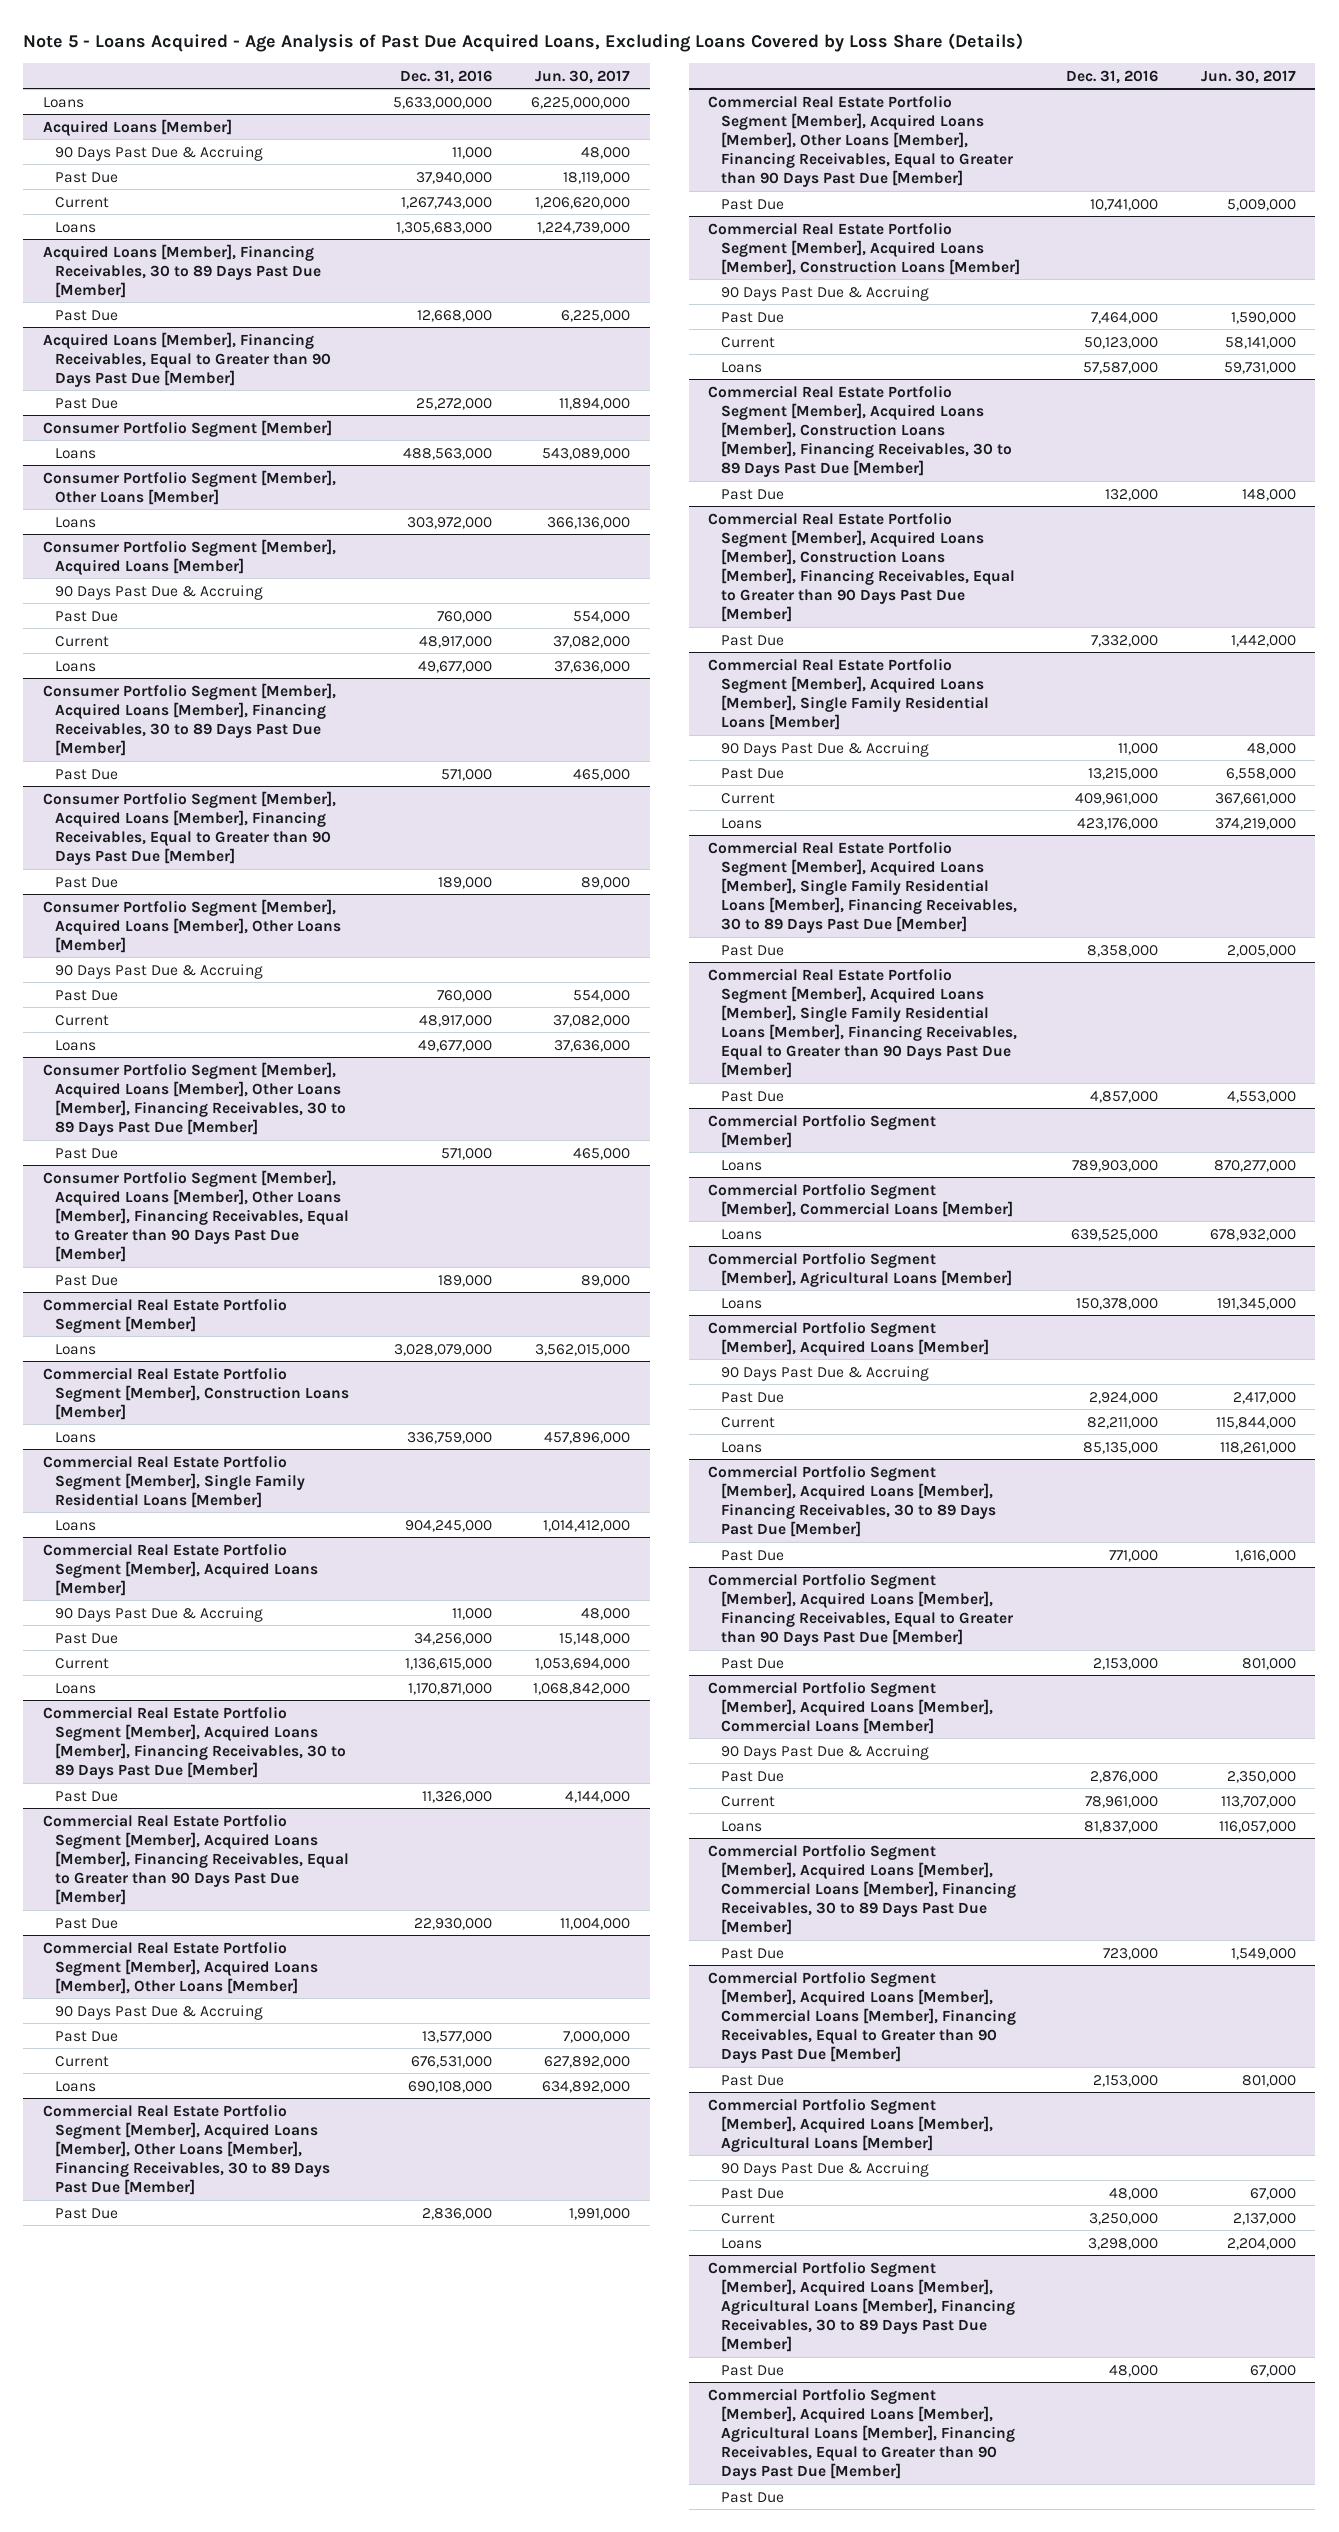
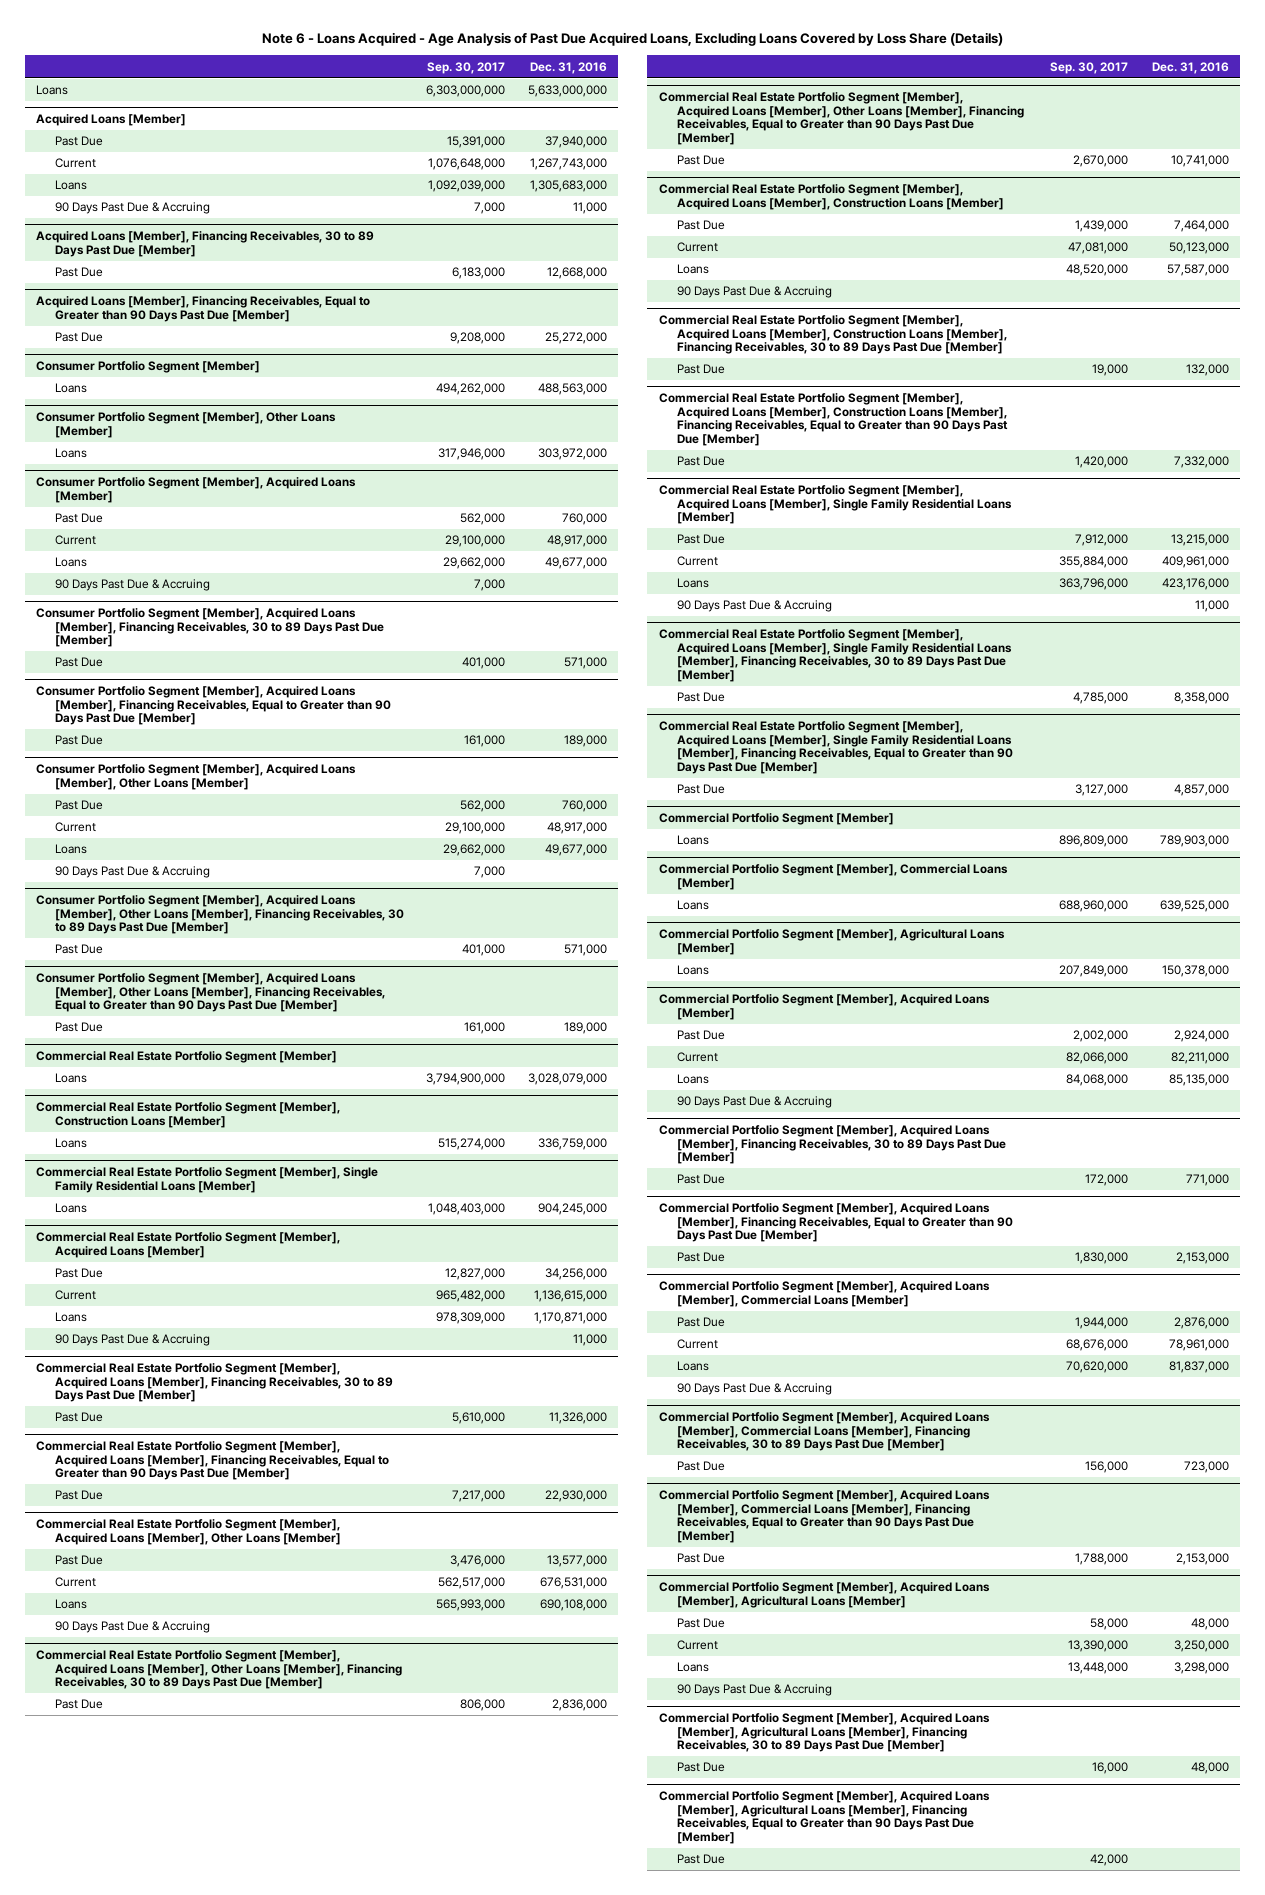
- Note 5 - Loans Acquired - Age Analysis of Past Due Acquired Loans, Excluding Loans Covered by Loss Share (Details)
+ Note 6 - Loans Acquired - Age Analysis of Past Due Acquired Loans, Excluding Loans Covered by Loss Share (Details)
- | Dec. 31, 2016 | Jun. 30, 2017
+ | Sep. 30, 2017 | Dec. 31, 2016
@ Acquired Loans [Member]
moved down: 90 Days Past Due & Accruing | 7,000 | 11,000
@ Consumer Portfolio Segment [Member], Acquired Loans [Member]
moved down: 90 Days Past Due & Accruing | 7,000 |
@ Consumer Portfolio Segment [Member], Acquired Loans [Member], Other Loans [Member]
moved down: 90 Days Past Due & Accruing | 7,000 |
@ Commercial Real Estate Portfolio Segment [Member], Acquired Loans [Member]
moved down: 90 Days Past Due & Accruing | | 11,000
@ Commercial Real Estate Portfolio Segment [Member], Acquired Loans [Member], Other Loans [Member]
moved down: 90 Days Past Due & Accruing
@ Commercial Real Estate Portfolio Segment [Member], Acquired Loans [Member], Construction Loans [Member]
moved down: 90 Days Past Due & Accruing
@ Commercial Real Estate Portfolio Segment [Member], Acquired Loans [Member], Single Family Residential Loans [Member]
moved down: 90 Days Past Due & Accruing | | 11,000
@ Commercial Portfolio Segment [Member], Acquired Loans [Member]
moved down: 90 Days Past Due & Accruing
@ Commercial Portfolio Segment [Member], Acquired Loans [Member], Commercial Loans [Member]
moved down: 90 Days Past Due & Accruing
@ Commercial Portfolio Segment [Member], Acquired Loans [Member], Agricultural Loans [Member]
moved down: 90 Days Past Due & Accruing

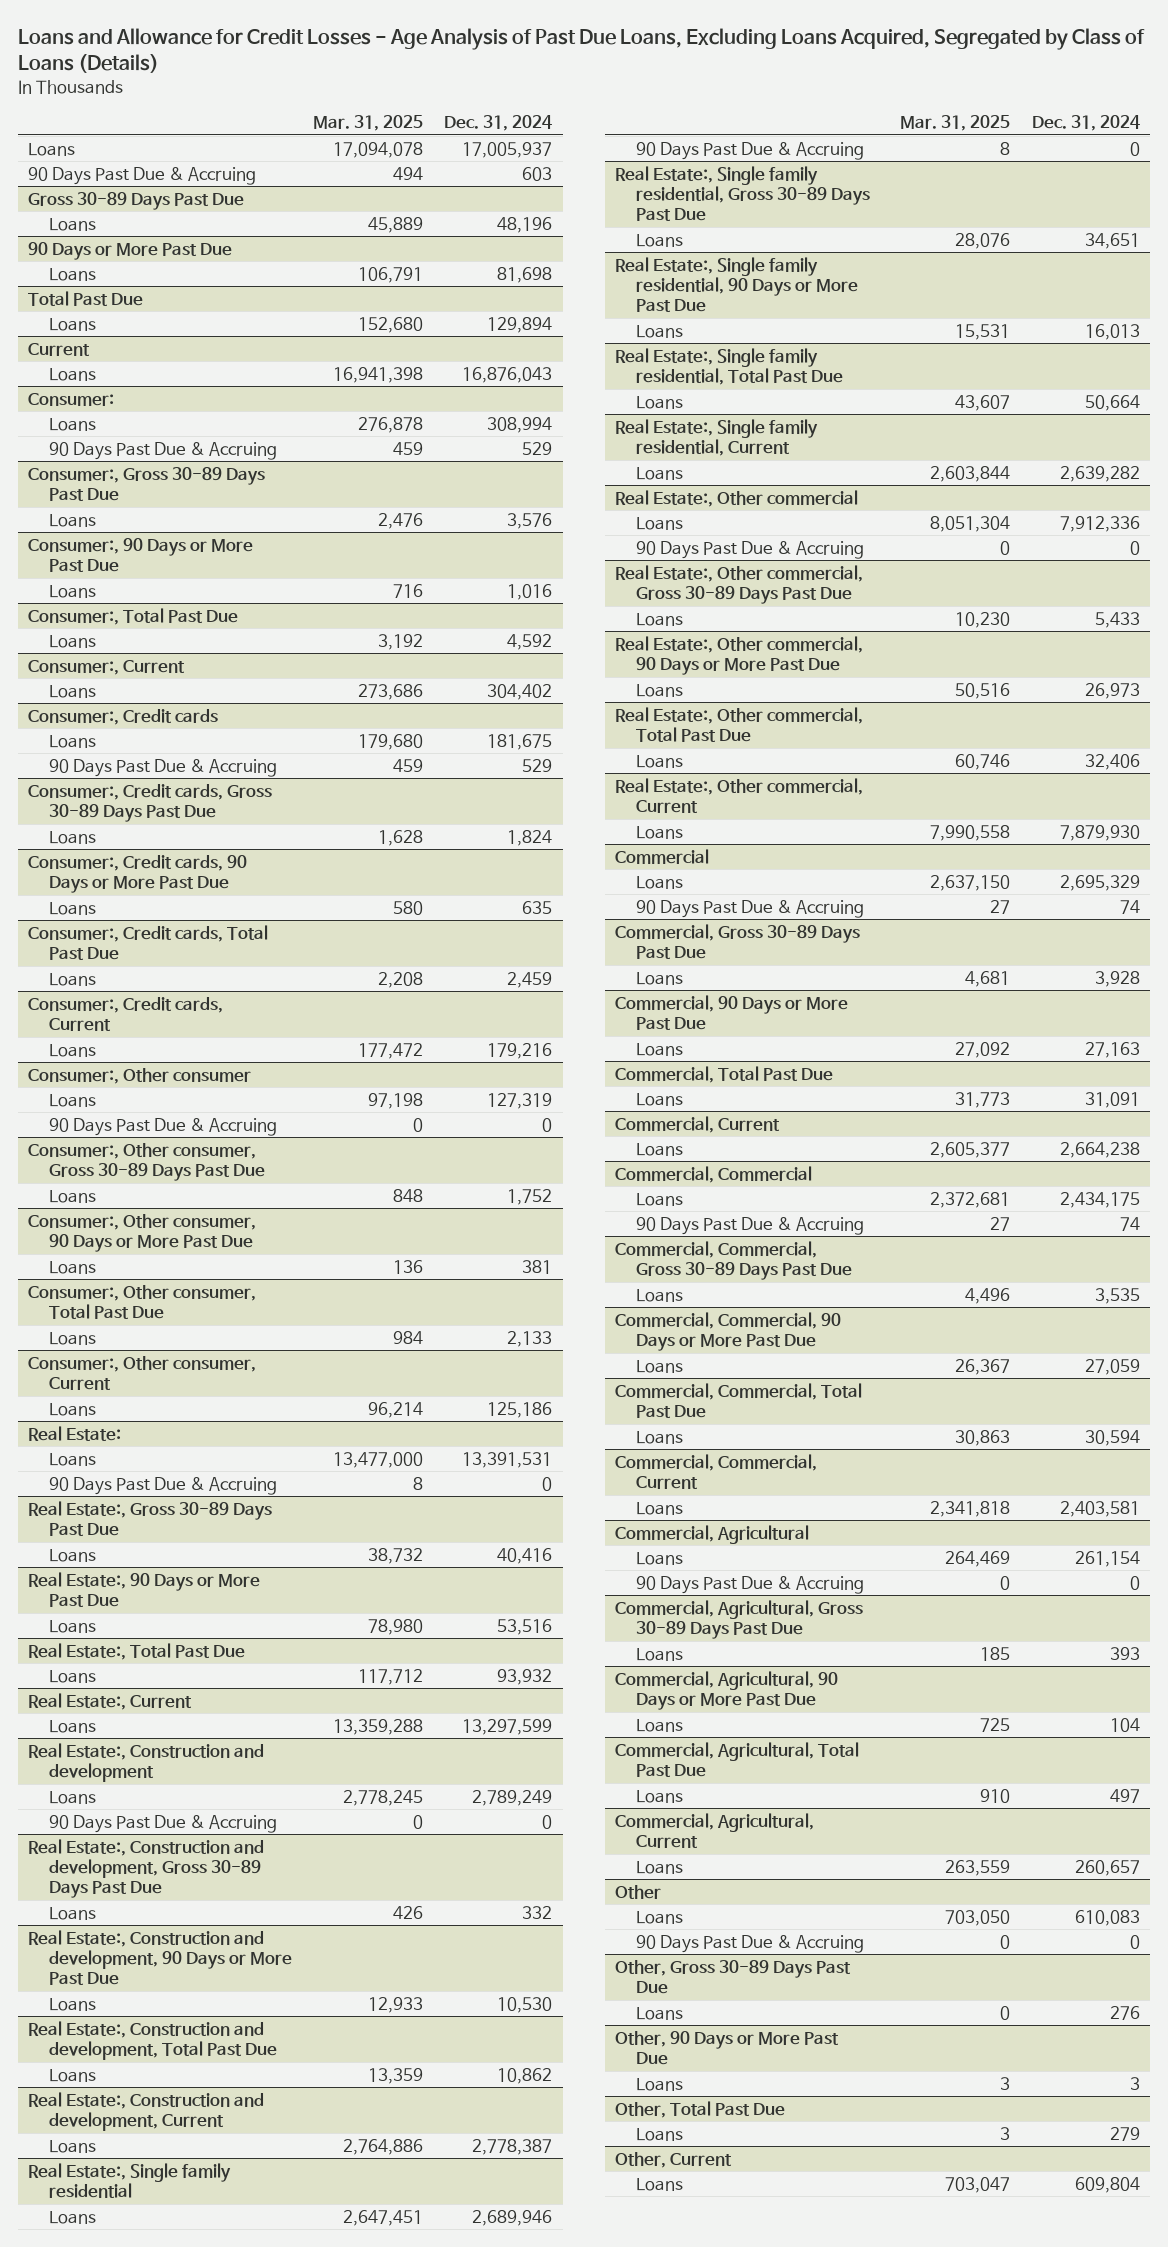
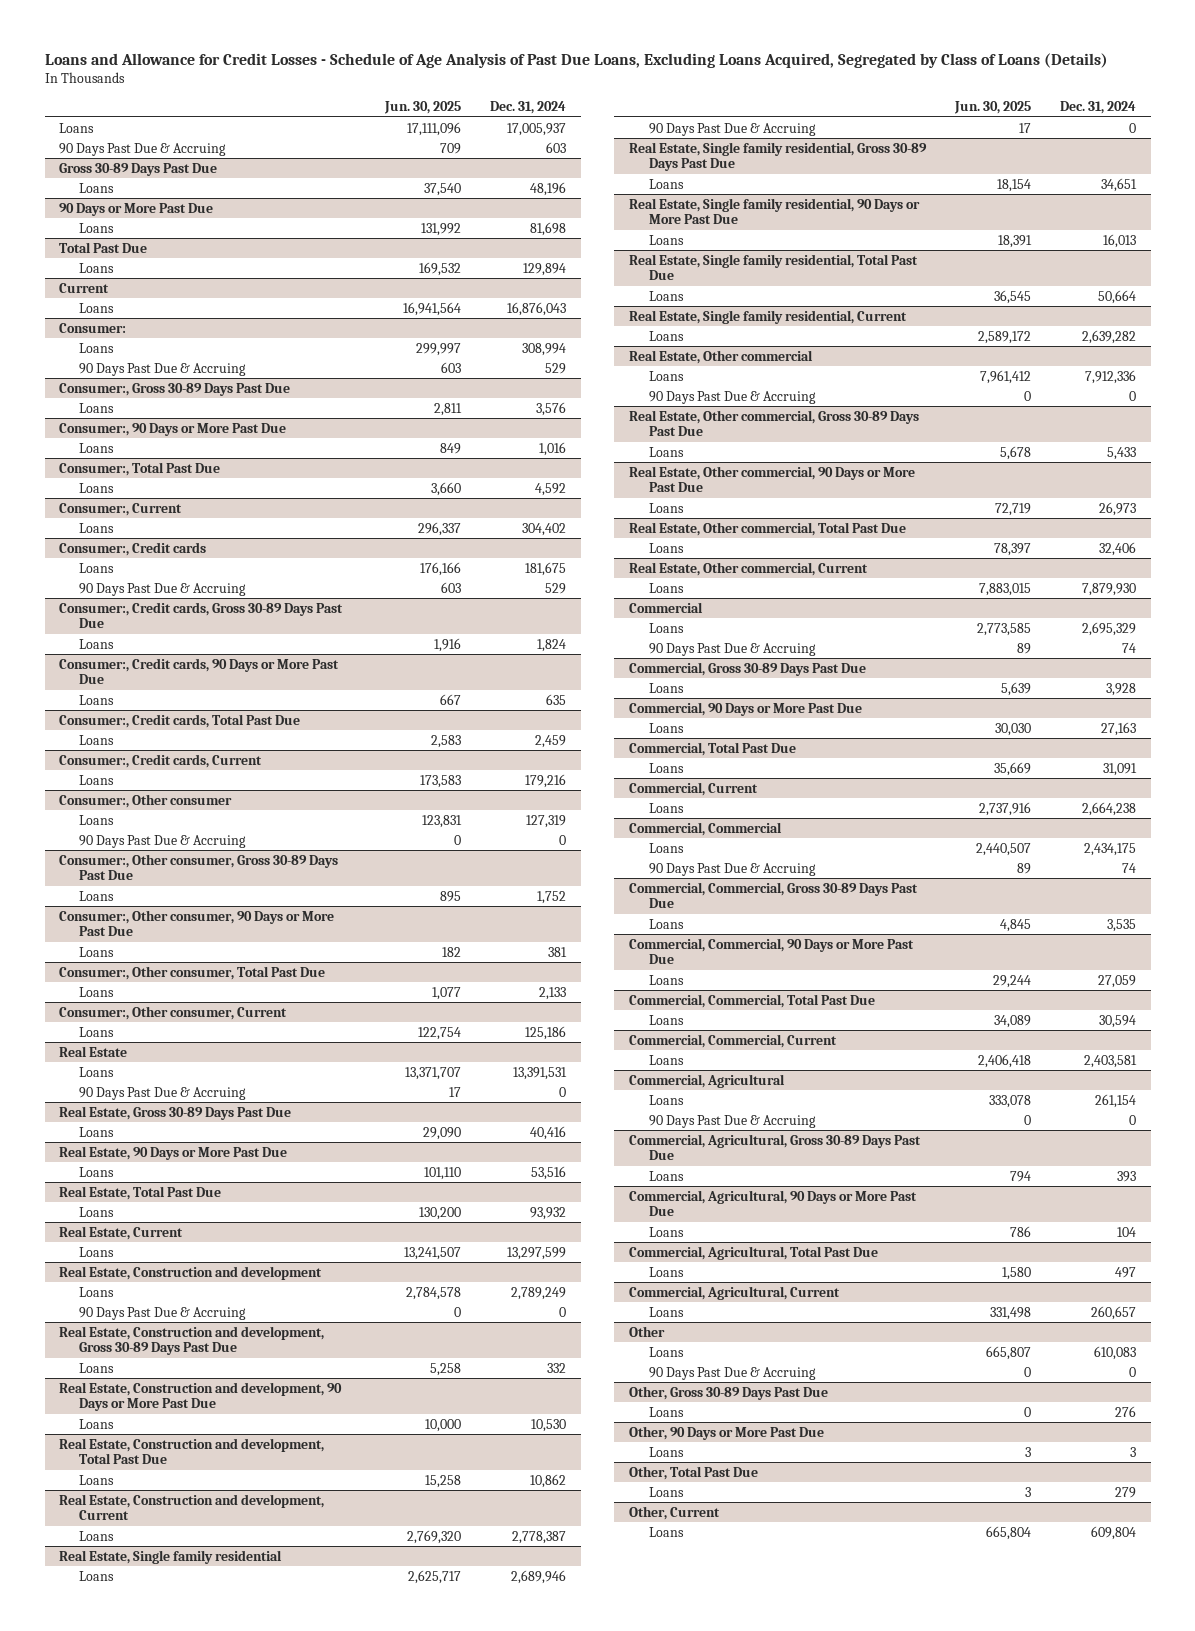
- Loans and Allowance for Credit Losses - Age Analysis of Past Due Loans, Excluding Loans Acquired, Segregated by Class of Loans (Details)
+ Loans and Allowance for Credit Losses - Schedule of Age Analysis of Past Due Loans, Excluding Loans Acquired, Segregated by Class of Loans (Details)
- | Mar. 31, 2025 | Dec. 31, 2024
+ | Jun. 30, 2025 | Dec. 31, 2024
- Real Estate:
+ Real Estate
- Real Estate:, Gross 30-89 Days Past Due
+ Real Estate, Gross 30-89 Days Past Due
- Real Estate:, 90 Days or More Past Due
+ Real Estate, 90 Days or More Past Due
- Real Estate:, Total Past Due
+ Real Estate, Total Past Due
- Real Estate:, Current
+ Real Estate, Current
- Real Estate:, Construction and development
+ Real Estate, Construction and development
- Real Estate:, Construction and development, Gross 30-89 Days Past Due
+ Real Estate, Construction and development, Gross 30-89 Days Past Due
- Real Estate:, Construction and development, 90 Days or More Past Due
+ Real Estate, Construction and development, 90 Days or More Past Due
- Real Estate:, Construction and development, Total Past Due
+ Real Estate, Construction and development, Total Past Due
- Real Estate:, Construction and development, Current
+ Real Estate, Construction and development, Current
- Real Estate:, Single family residential
+ Real Estate, Single family residential
- Real Estate:, Single family residential, Gross 30-89 Days Past Due
+ Real Estate, Single family residential, Gross 30-89 Days Past Due
- Real Estate:, Single family residential, 90 Days or More Past Due
+ Real Estate, Single family residential, 90 Days or More Past Due
- Real Estate:, Single family residential, Total Past Due
+ Real Estate, Single family residential, Total Past Due
- Real Estate:, Single family residential, Current
+ Real Estate, Single family residential, Current
- Real Estate:, Other commercial
+ Real Estate, Other commercial
- Real Estate:, Other commercial, Gross 30-89 Days Past Due
+ Real Estate, Other commercial, Gross 30-89 Days Past Due
- Real Estate:, Other commercial, 90 Days or More Past Due
+ Real Estate, Other commercial, 90 Days or More Past Due
- Real Estate:, Other commercial, Total Past Due
+ Real Estate, Other commercial, Total Past Due
- Real Estate:, Other commercial, Current
+ Real Estate, Other commercial, Current

